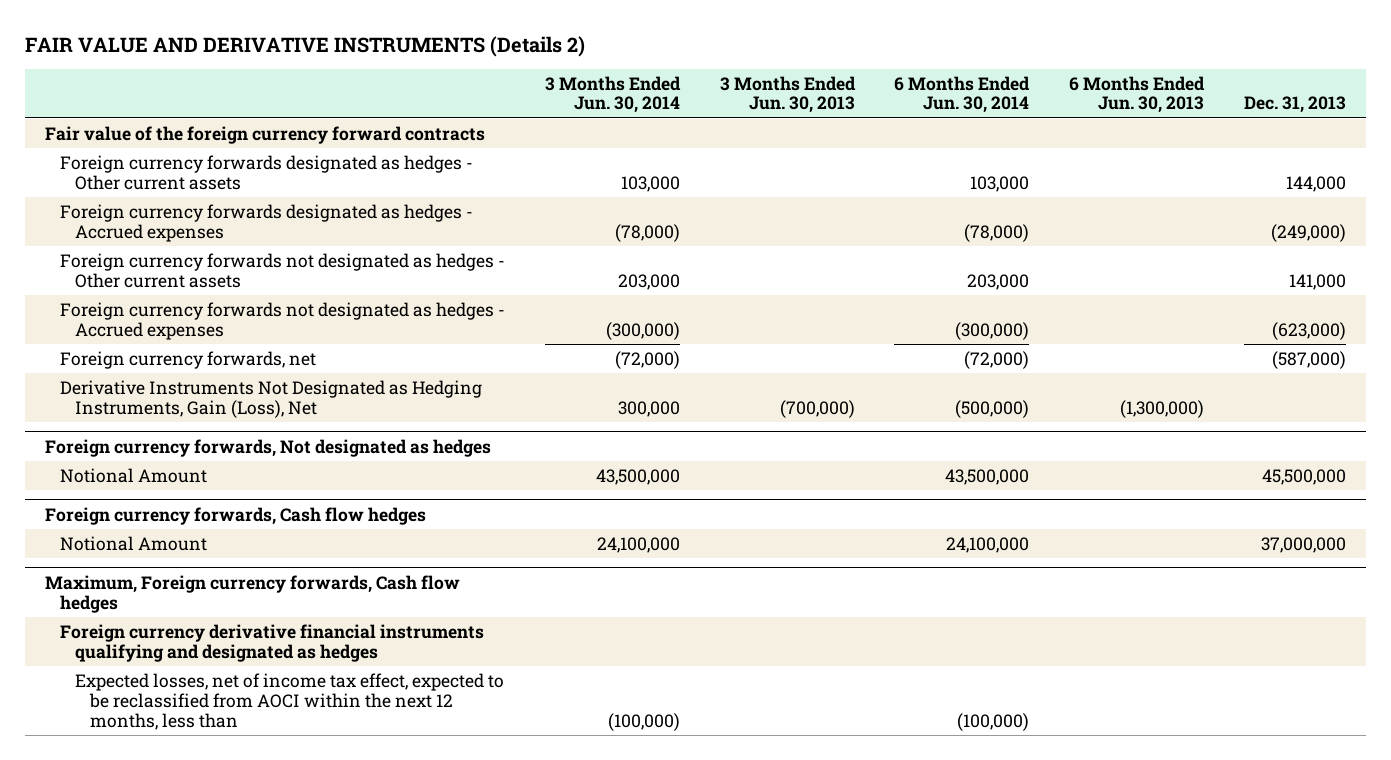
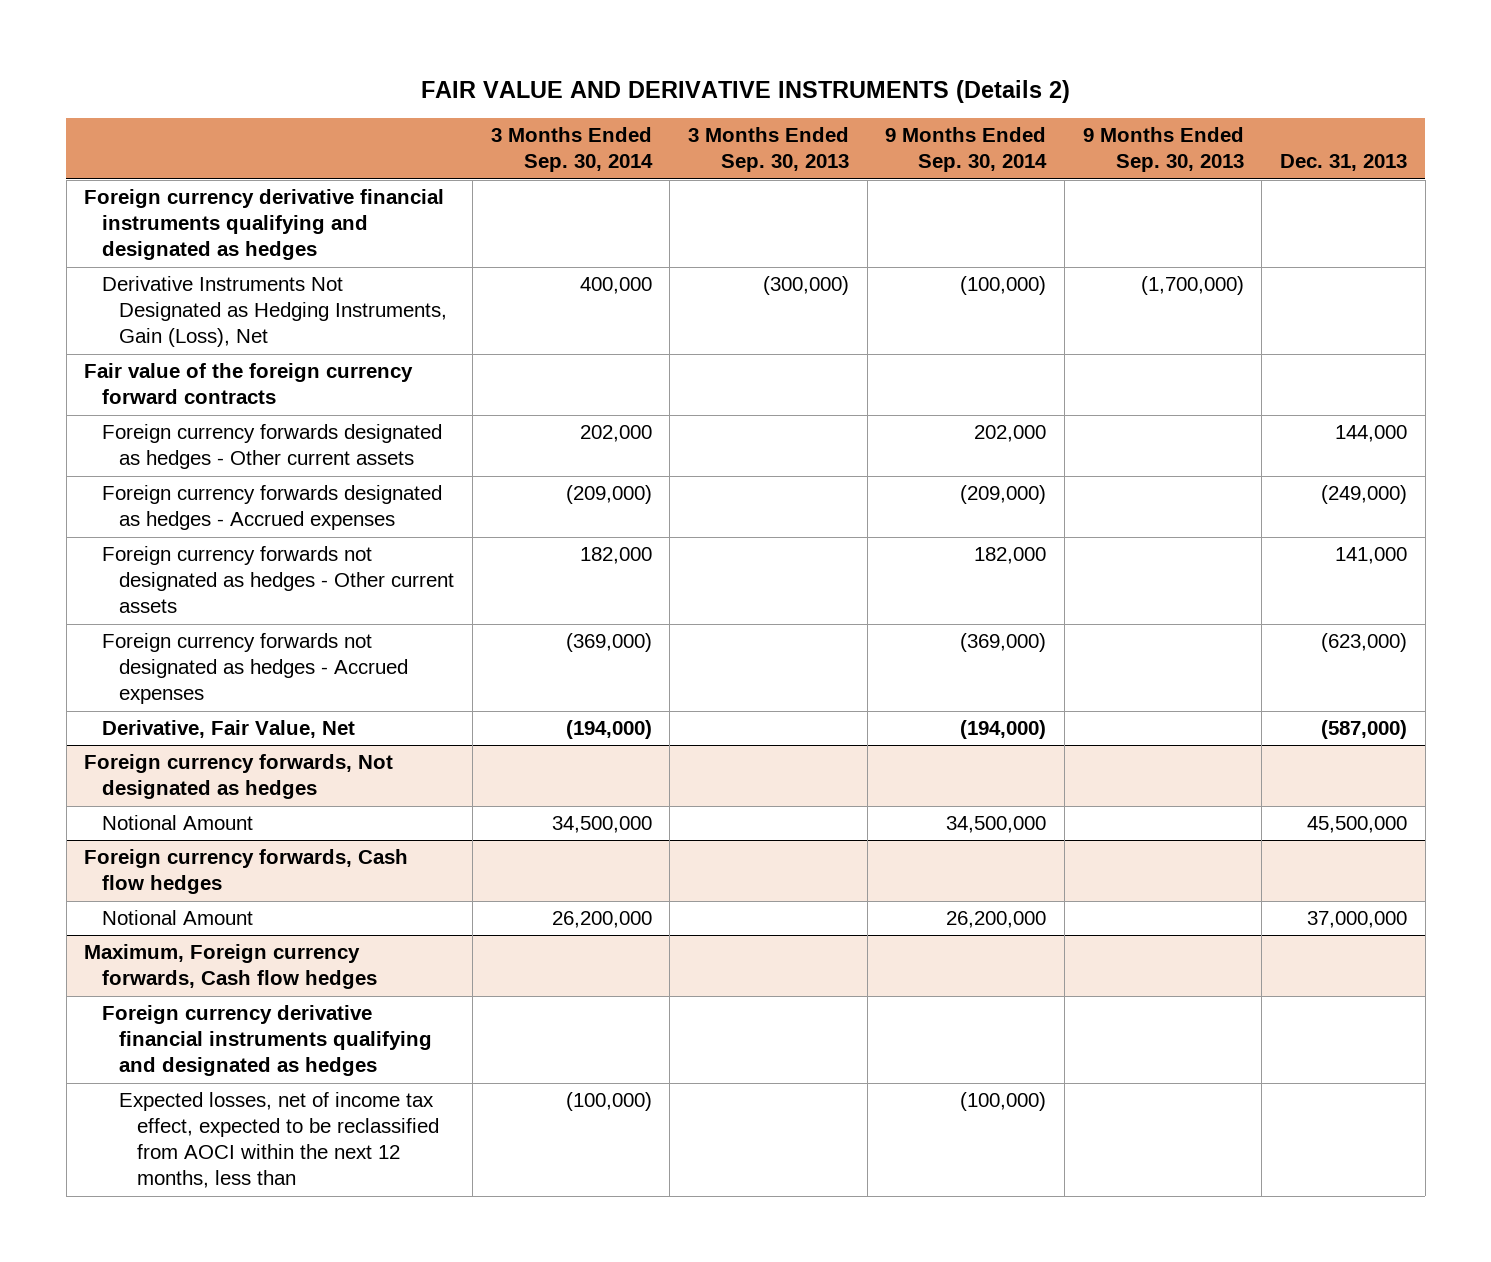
- | 3 Months Ended Jun. 30, 2014 | 3 Months Ended Jun. 30, 2013 | 6 Months Ended Jun. 30, 2014 | 6 Months Ended Jun. 30, 2013 | Dec. 31, 2013
+ | 3 Months Ended Sep. 30, 2014 | 3 Months Ended Sep. 30, 2013 | 9 Months Ended Sep. 30, 2014 | 9 Months Ended Sep. 30, 2013 | Dec. 31, 2013
+ Foreign currency derivative financial instruments qualifying and designated as hedges
moved up: Derivative Instruments Not Designated as Hedging Instruments, Gain (Loss), Net | 400,000 | (300,000) | (100,000) | (1,700,000) |
- Foreign currency forwards, net | (72,000) | | (72,000) | | (587,000)
+ Derivative, Fair Value, Net | (194,000) | | (194,000) | | (587,000)

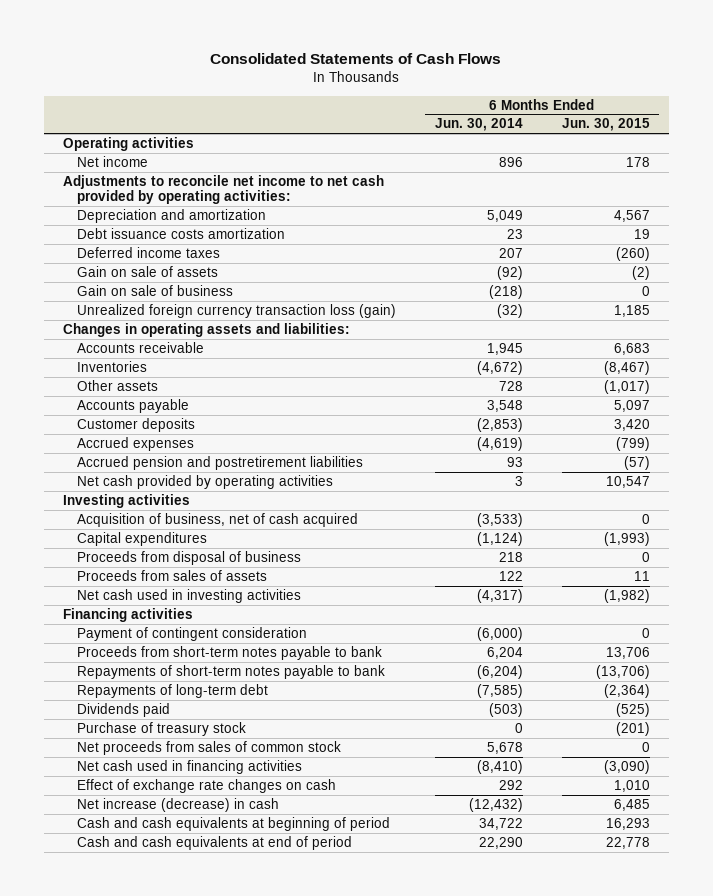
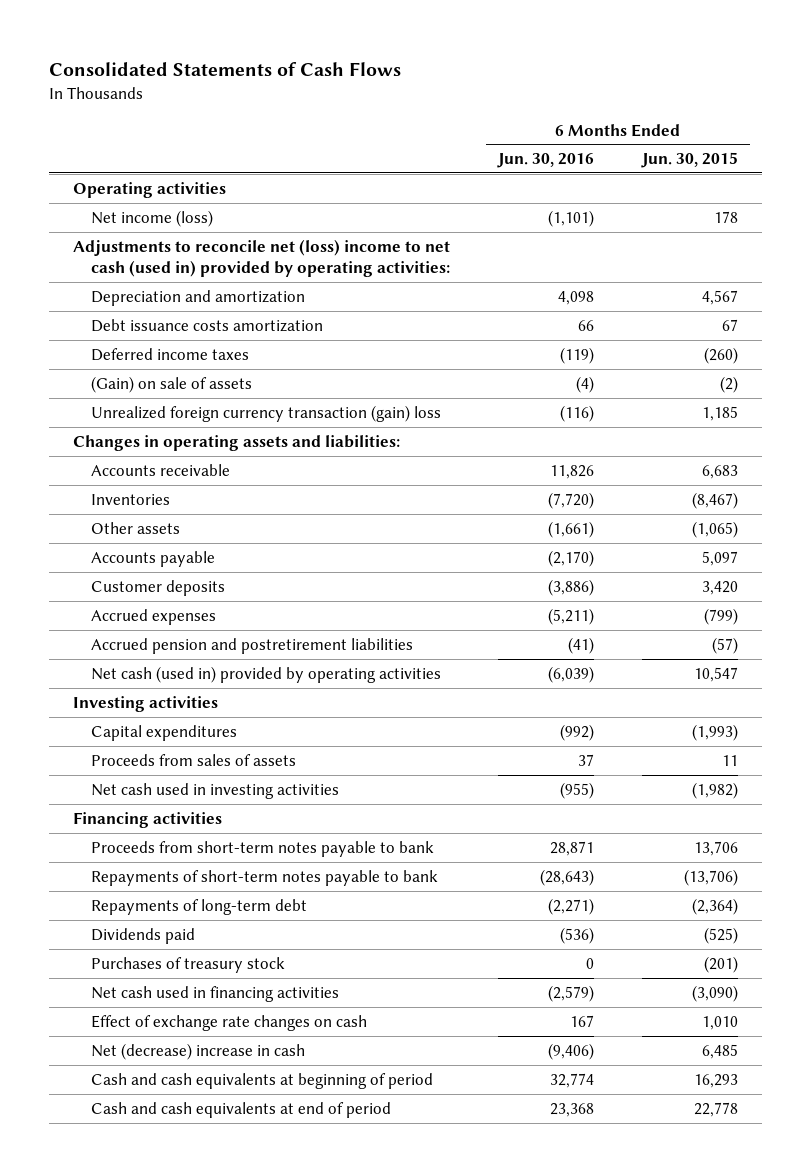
- | 6 Months Ended Jun. 30, 2014 | 6 Months Ended Jun. 30, 2015
+ | 6 Months Ended Jun. 30, 2016 | 6 Months Ended Jun. 30, 2015
- Net income | 896 | 178
- Adjustments to reconcile net income to net cash provided by operating activities:
+ Net income (loss) | (1,101) | 178
+ Adjustments to reconcile net (loss) income to net cash (used in) provided by operating activities:
- Debt issuance costs amortization | 23 | 19
+ Debt issuance costs amortization | 66 | 67
- Gain on sale of assets | (92) | (2)
- Gain on sale of business | (218) | 0
- Unrealized foreign currency transaction loss (gain) | (32) | 1,185
+ (Gain) on sale of assets | (4) | (2)
+ Unrealized foreign currency transaction (gain) loss | (116) | 1,185
- Other assets | 728 | (1,017)
+ Other assets | (1,661) | (1,065)
- Net cash provided by operating activities | 3 | 10,547
+ Net cash (used in) provided by operating activities | (6,039) | 10,547
- Acquisition of business, net of cash acquired | (3,533) | 0
- Proceeds from disposal of business | 218 | 0
- Payment of contingent consideration | (6,000) | 0
- Purchase of treasury stock | 0 | (201)
- Net proceeds from sales of common stock | 5,678 | 0
+ Purchases of treasury stock | 0 | (201)
- Net increase (decrease) in cash | (12,432) | 6,485
+ Net (decrease) increase in cash | (9,406) | 6,485

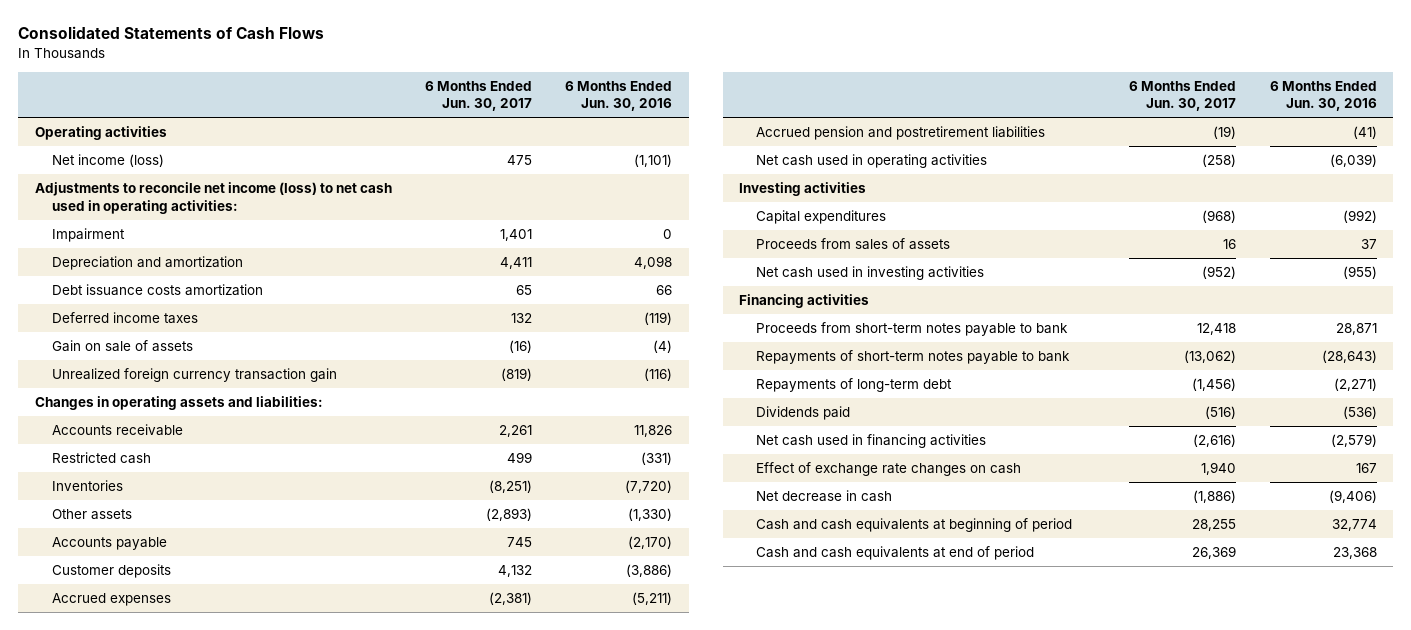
- | 6 Months Ended Jun. 30, 2016 | 6 Months Ended Jun. 30, 2015
+ | 6 Months Ended Jun. 30, 2017 | 6 Months Ended Jun. 30, 2016
- Adjustments to reconcile net (loss) income to net cash (used in) provided by operating activities:
+ Adjustments to reconcile net income (loss) to net cash used in operating activities:
+ Impairment | 1,401 | 0
- (Gain) on sale of assets | (4) | (2)
- Unrealized foreign currency transaction (gain) loss | (116) | 1,185
+ Gain on sale of assets | (16) | (4)
+ Unrealized foreign currency transaction gain | (819) | (116)
+ Restricted cash | 499 | (331)
- Other assets | (1,661) | (1,065)
+ Other assets | (2,893) | (1,330)
- Net cash (used in) provided by operating activities | (6,039) | 10,547
+ Net cash used in operating activities | (258) | (6,039)
- Purchases of treasury stock | 0 | (201)
- Net (decrease) increase in cash | (9,406) | 6,485
+ Net decrease in cash | (1,886) | (9,406)

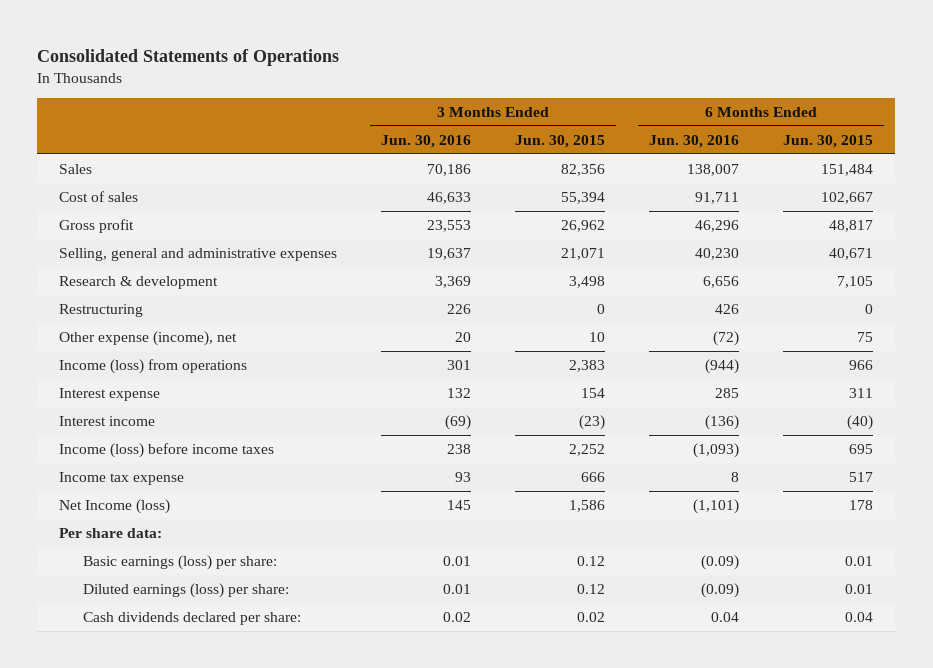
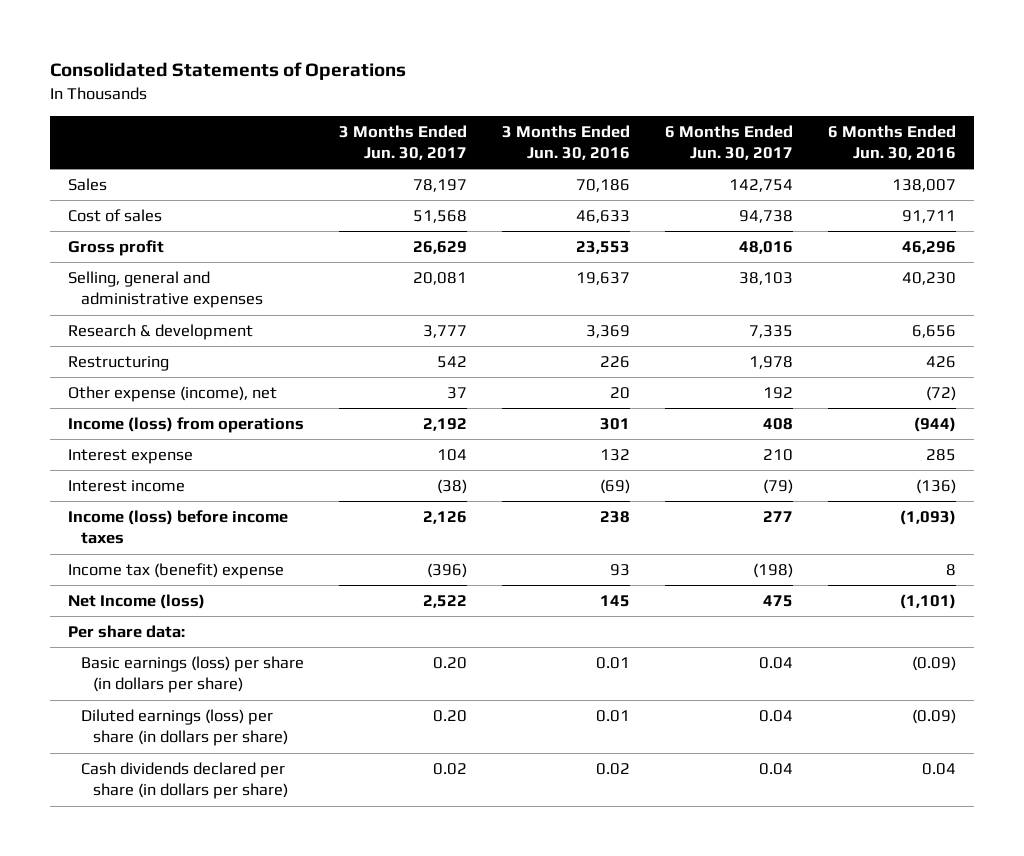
- | 3 Months Ended Jun. 30, 2016 | 3 Months Ended Jun. 30, 2015 | 6 Months Ended Jun. 30, 2016 | 6 Months Ended Jun. 30, 2015
+ | 3 Months Ended Jun. 30, 2017 | 3 Months Ended Jun. 30, 2016 | 6 Months Ended Jun. 30, 2017 | 6 Months Ended Jun. 30, 2016
- Income tax expense | 93 | 666 | 8 | 517
+ Income tax (benefit) expense | (396) | 93 | (198) | 8
- Basic earnings (loss) per share: | 0.01 | 0.12 | (0.09) | 0.01
- Diluted earnings (loss) per share: | 0.01 | 0.12 | (0.09) | 0.01
- Cash dividends declared per share: | 0.02 | 0.02 | 0.04 | 0.04
+ Basic earnings (loss) per share (in dollars per share) | 0.20 | 0.01 | 0.04 | (0.09)
+ Diluted earnings (loss) per share (in dollars per share) | 0.20 | 0.01 | 0.04 | (0.09)
+ Cash dividends declared per share (in dollars per share) | 0.02 | 0.02 | 0.04 | 0.04

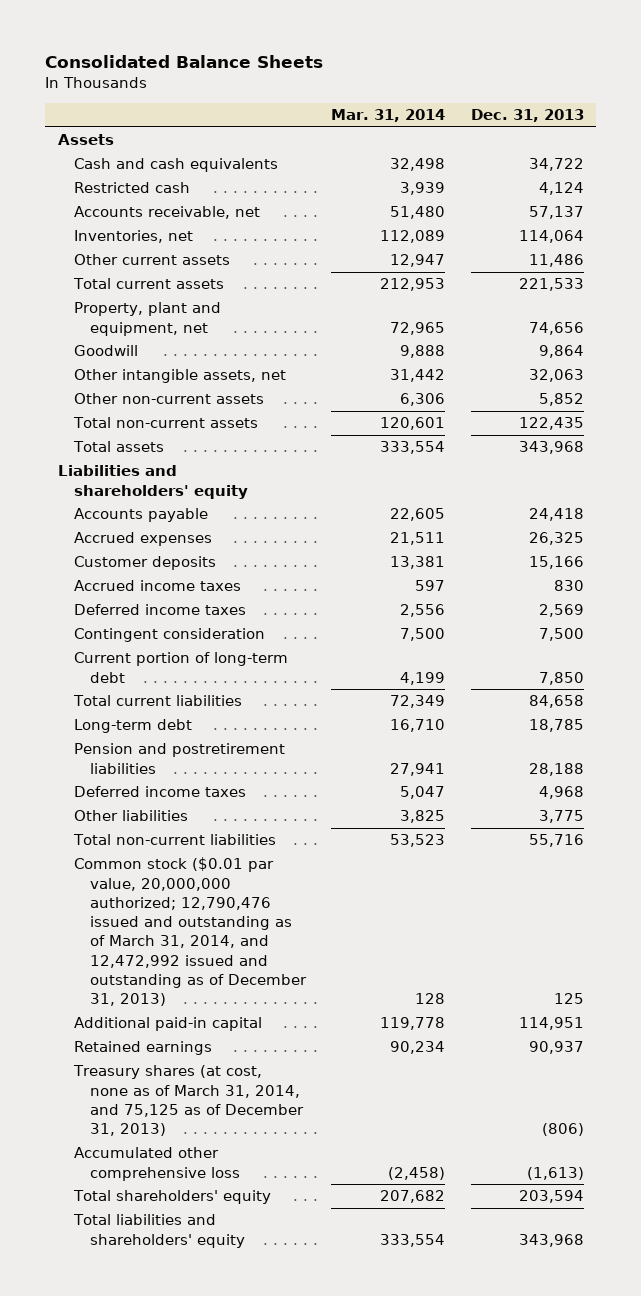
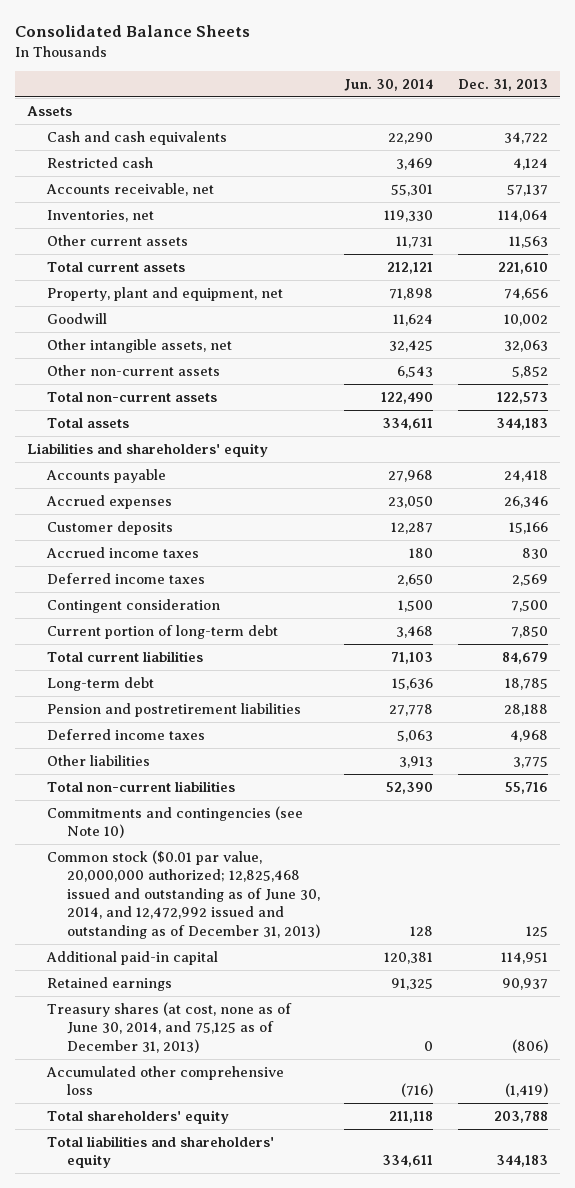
- | Mar. 31, 2014 | Dec. 31, 2013
+ | Jun. 30, 2014 | Dec. 31, 2013
- Other current assets | 12,947 | 11,486
- Total current assets | 212,953 | 221,533
+ Other current assets | 11,731 | 11,563
+ Total current assets | 212,121 | 221,610
- Goodwill | 9,888 | 9,864
+ Goodwill | 11,624 | 10,002
- Total non-current assets | 120,601 | 122,435
- Total assets | 333,554 | 343,968
+ Total non-current assets | 122,490 | 122,573
+ Total assets | 334,611 | 344,183
- Accrued expenses | 21,511 | 26,325
+ Accrued expenses | 23,050 | 26,346
- Total current liabilities | 72,349 | 84,658
+ Total current liabilities | 71,103 | 84,679
- Common stock ($0.01 par value, 20,000,000 authorized; 12,790,476 issued and outstanding as of March 31, 2014, and 12,472,992 issued and outstanding as of December 31, 2013) | 128 | 125
+ Commitments and contingencies (see Note 10)
+ Common stock ($0.01 par value, 20,000,000 authorized; 12,825,468 issued and outstanding as of June 30, 2014, and 12,472,992 issued and outstanding as of December 31, 2013) | 128 | 125
- Treasury shares (at cost, none as of March 31, 2014, and 75,125 as of December 31, 2013) | | (806)
- Accumulated other comprehensive loss | (2,458) | (1,613)
- Total shareholders' equity | 207,682 | 203,594
- Total liabilities and shareholders' equity | 333,554 | 343,968
+ Treasury shares (at cost, none as of June 30, 2014, and 75,125 as of December 31, 2013) | 0 | (806)
+ Accumulated other comprehensive loss | (716) | (1,419)
+ Total shareholders' equity | 211,118 | 203,788
+ Total liabilities and shareholders' equity | 334,611 | 344,183

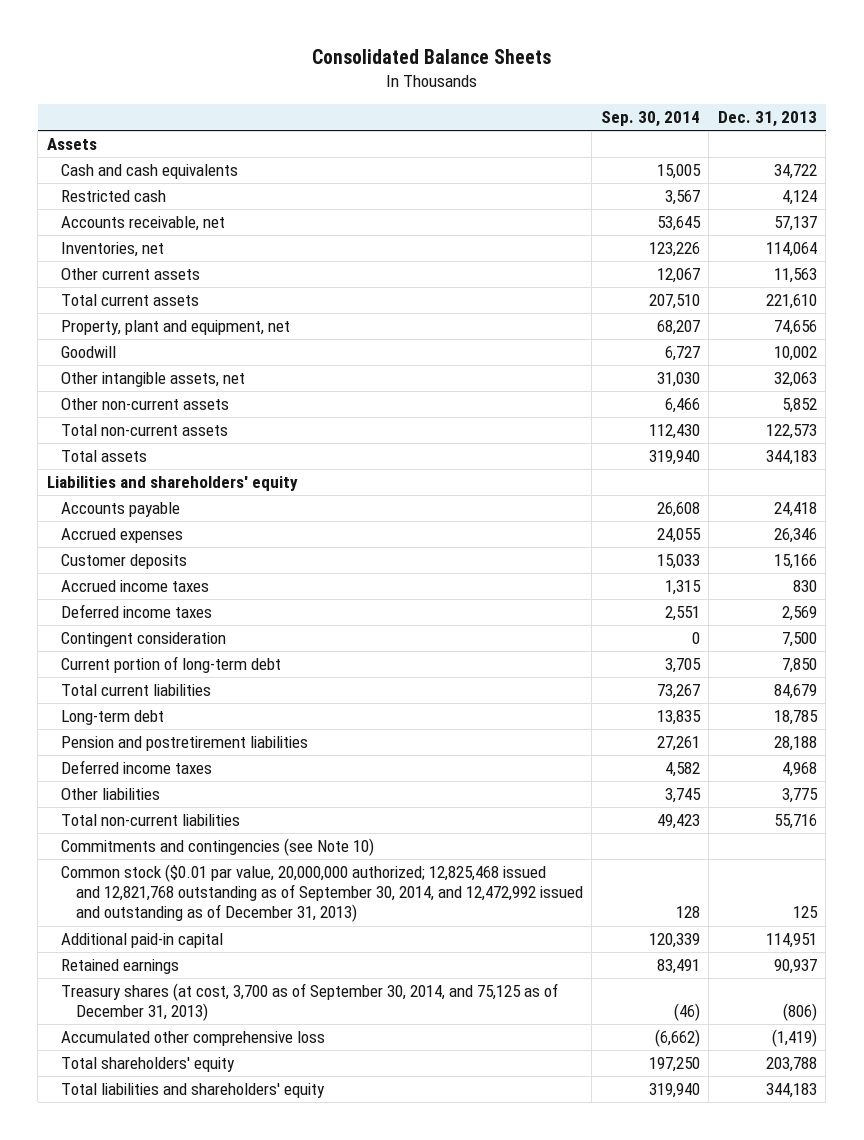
- | Jun. 30, 2014 | Dec. 31, 2013
+ | Sep. 30, 2014 | Dec. 31, 2013
- Common stock ($0.01 par value, 20,000,000 authorized; 12,825,468 issued and outstanding as of June 30, 2014, and 12,472,992 issued and outstanding as of December 31, 2013) | 128 | 125
+ Common stock ($0.01 par value, 20,000,000 authorized; 12,825,468 issued and 12,821,768 outstanding as of September 30, 2014, and 12,472,992 issued and outstanding as of December 31, 2013) | 128 | 125
- Treasury shares (at cost, none as of June 30, 2014, and 75,125 as of December 31, 2013) | 0 | (806)
+ Treasury shares (at cost, 3,700 as of September 30, 2014, and 75,125 as of December 31, 2013) | (46) | (806)

